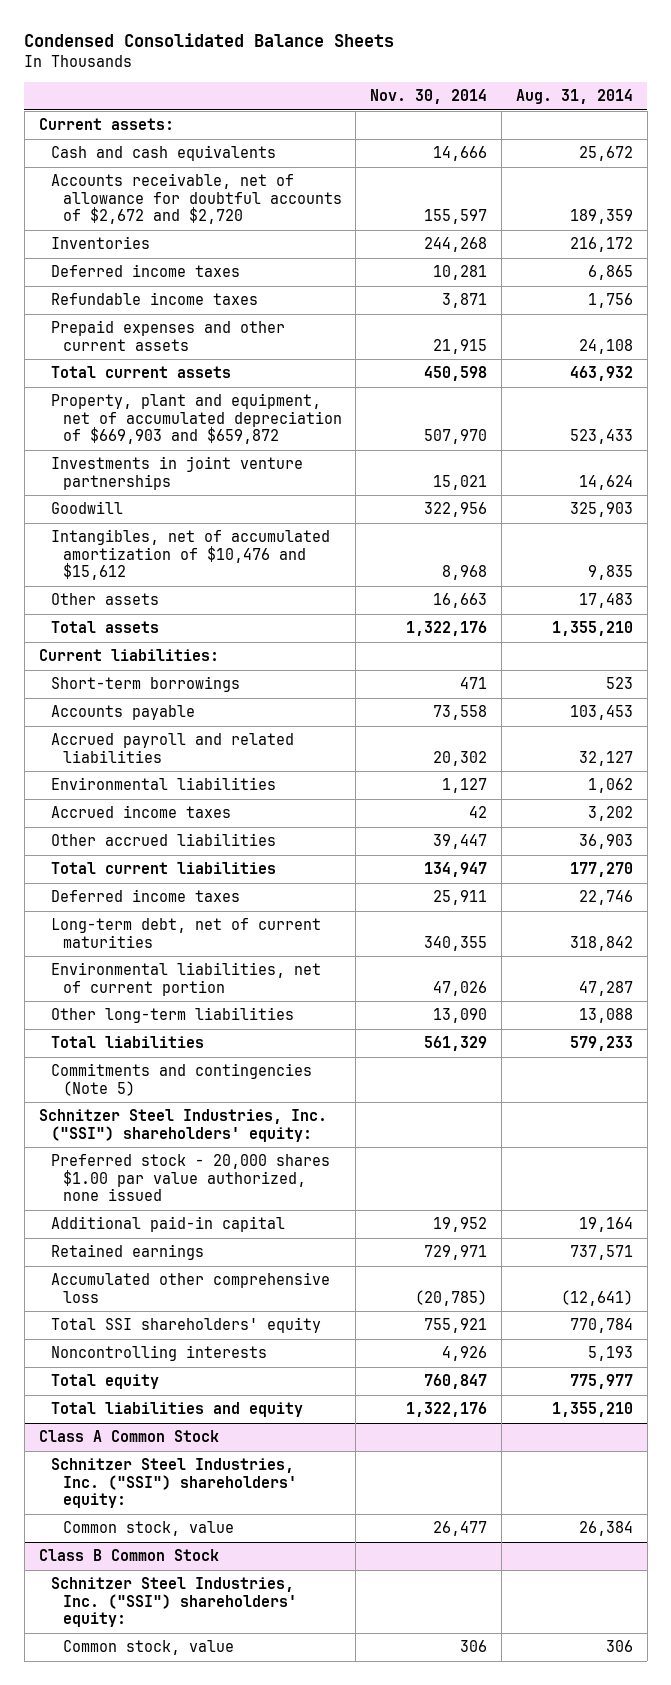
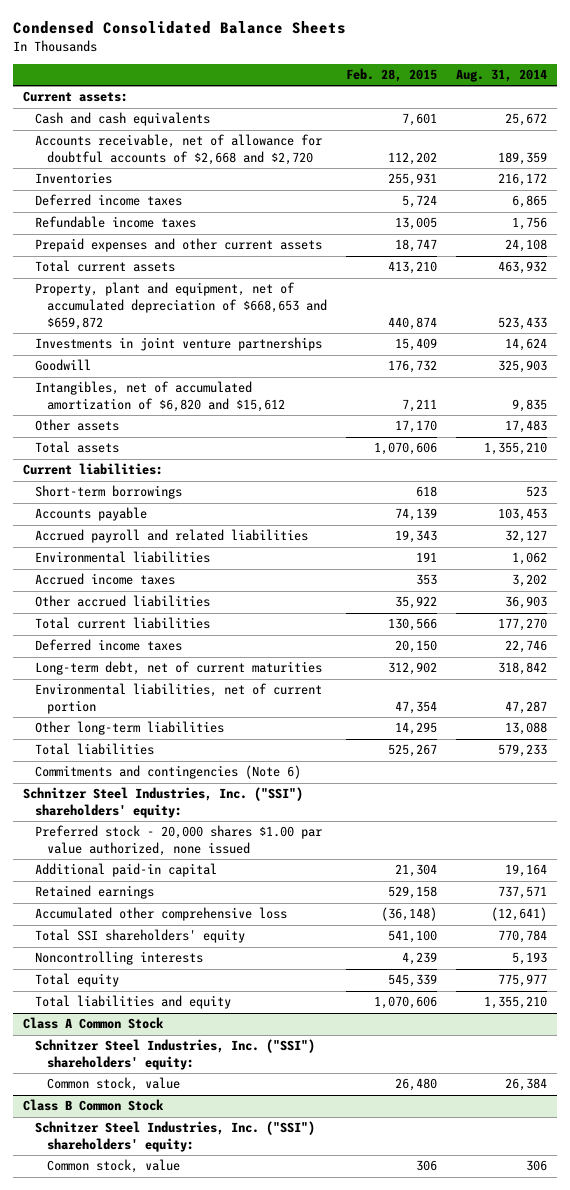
- | Nov. 30, 2014 | Aug. 31, 2014
+ | Feb. 28, 2015 | Aug. 31, 2014
- Accounts receivable, net of allowance for doubtful accounts of $2,672 and $2,720 | 155,597 | 189,359
+ Accounts receivable, net of allowance for doubtful accounts of $2,668 and $2,720 | 112,202 | 189,359
- Property, plant and equipment, net of accumulated depreciation of $669,903 and $659,872 | 507,970 | 523,433
+ Property, plant and equipment, net of accumulated depreciation of $668,653 and $659,872 | 440,874 | 523,433
- Intangibles, net of accumulated amortization of $10,476 and $15,612 | 8,968 | 9,835
+ Intangibles, net of accumulated amortization of $6,820 and $15,612 | 7,211 | 9,835
- Commitments and contingencies (Note 5)
+ Commitments and contingencies (Note 6)

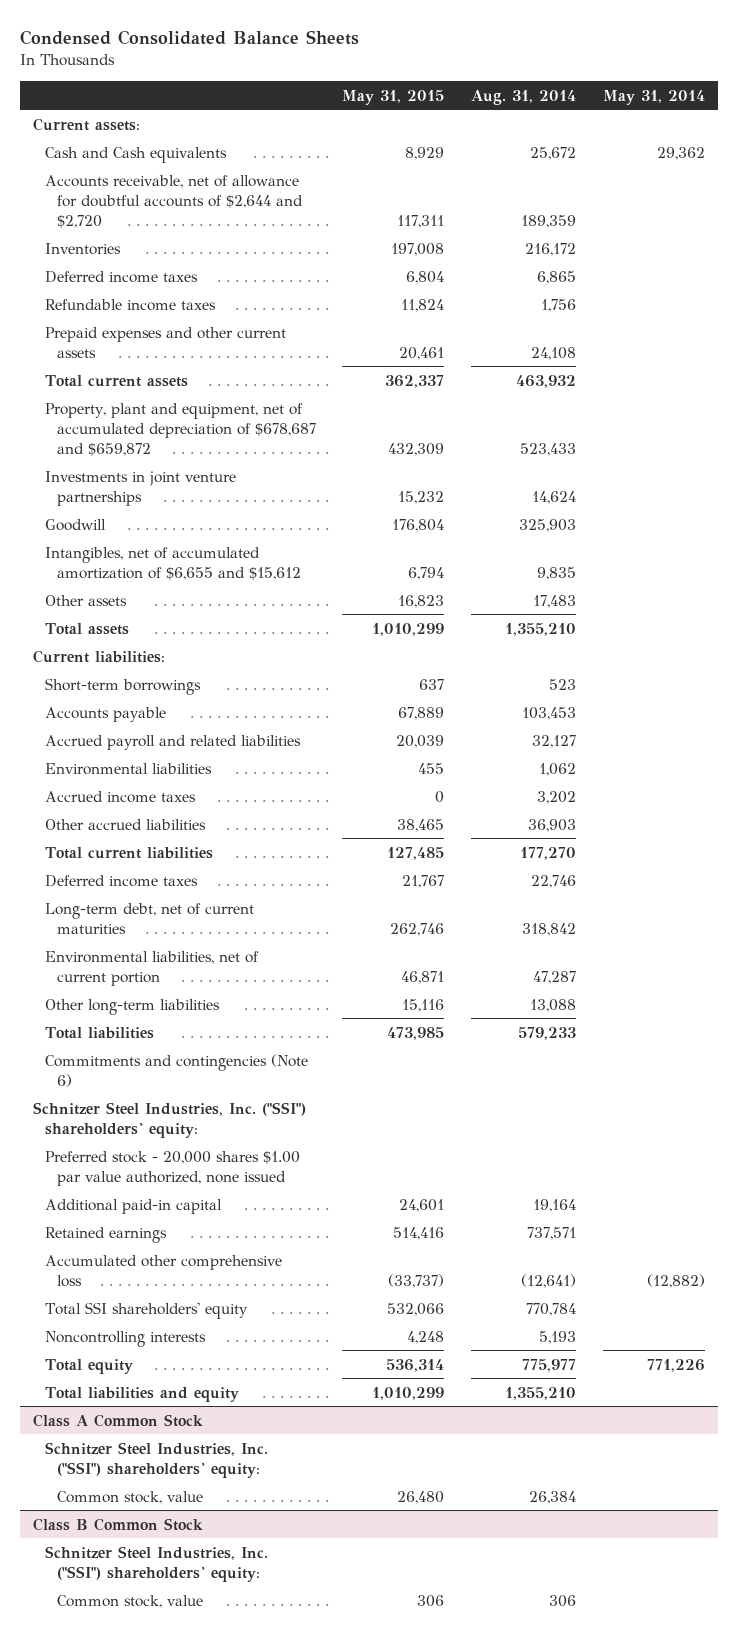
- | Feb. 28, 2015 | Aug. 31, 2014
+ | May 31, 2015 | Aug. 31, 2014 | May 31, 2014
- Cash and cash equivalents | 7,601 | 25,672
- Accounts receivable, net of allowance for doubtful accounts of $2,668 and $2,720 | 112,202 | 189,359
+ Cash and Cash equivalents | 8,929 | 25,672 | 29,362
+ Accounts receivable, net of allowance for doubtful accounts of $2,644 and $2,720 | 117,311 | 189,359 |
- Property, plant and equipment, net of accumulated depreciation of $668,653 and $659,872 | 440,874 | 523,433
+ Property, plant and equipment, net of accumulated depreciation of $678,687 and $659,872 | 432,309 | 523,433 |
- Intangibles, net of accumulated amortization of $6,820 and $15,612 | 7,211 | 9,835
+ Intangibles, net of accumulated amortization of $6,655 and $15,612 | 6,794 | 9,835 |

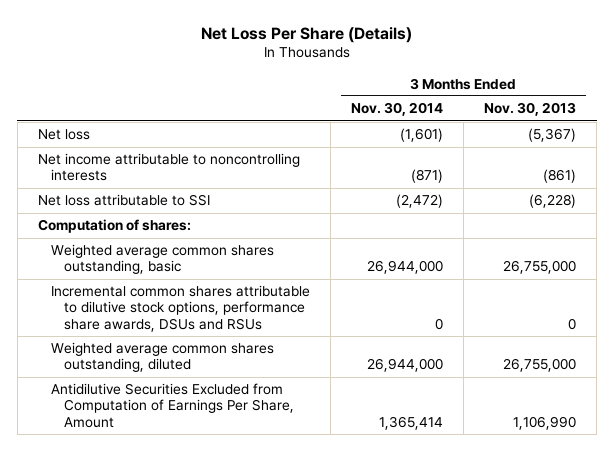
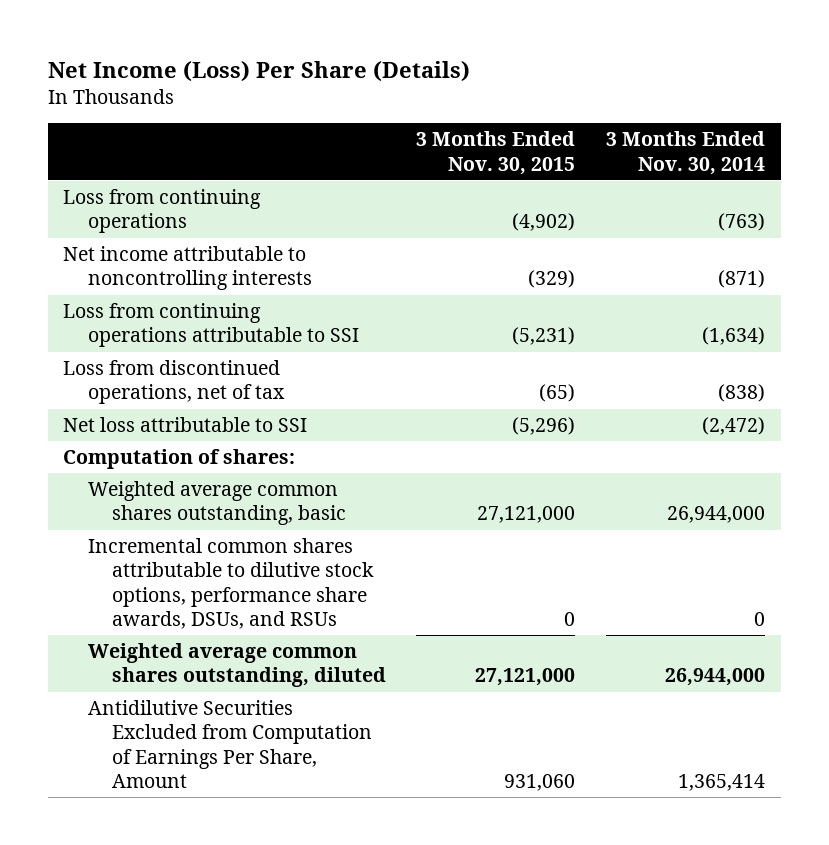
- Net Loss Per Share (Details)
+ Net Income (Loss) Per Share (Details)
- | 3 Months Ended Nov. 30, 2014 | 3 Months Ended Nov. 30, 2013
+ | 3 Months Ended Nov. 30, 2015 | 3 Months Ended Nov. 30, 2014
- Net loss | (1,601) | (5,367)
+ Loss from continuing operations | (4,902) | (763)
+ Loss from continuing operations attributable to SSI | (5,231) | (1,634)
+ Loss from discontinued operations, net of tax | (65) | (838)
- Incremental common shares attributable to dilutive stock options, performance share awards, DSUs and RSUs | 0 | 0
+ Incremental common shares attributable to dilutive stock options, performance share awards, DSUs, and RSUs | 0 | 0

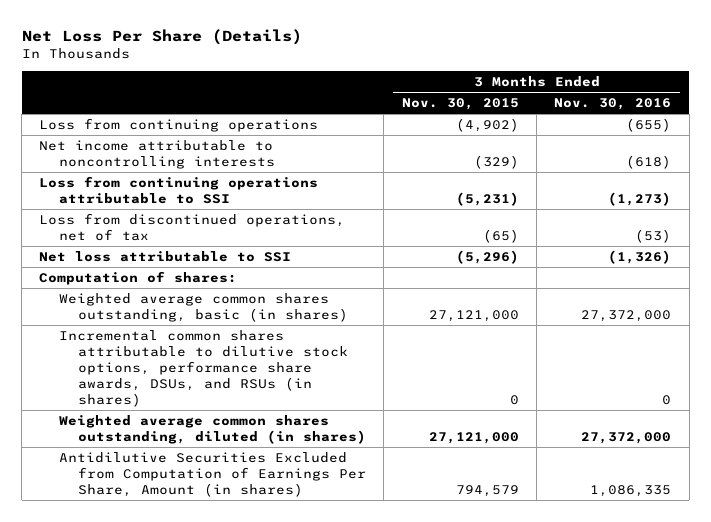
- Net Income (Loss) Per Share (Details)
+ Net Loss Per Share (Details)
- | 3 Months Ended Nov. 30, 2015 | 3 Months Ended Nov. 30, 2014
+ | 3 Months Ended Nov. 30, 2015 | 3 Months Ended Nov. 30, 2016
- Weighted average common shares outstanding, basic | 27,121,000 | 26,944,000
- Incremental common shares attributable to dilutive stock options, performance share awards, DSUs, and RSUs | 0 | 0
- Weighted average common shares outstanding, diluted | 27,121,000 | 26,944,000
- Antidilutive Securities Excluded from Computation of Earnings Per Share, Amount | 931,060 | 1,365,414
+ Weighted average common shares outstanding, basic (in shares) | 27,121,000 | 27,372,000
+ Incremental common shares attributable to dilutive stock options, performance share awards, DSUs, and RSUs (in shares) | 0 | 0
+ Weighted average common shares outstanding, diluted (in shares) | 27,121,000 | 27,372,000
+ Antidilutive Securities Excluded from Computation of Earnings Per Share, Amount (in shares) | 794,579 | 1,086,335

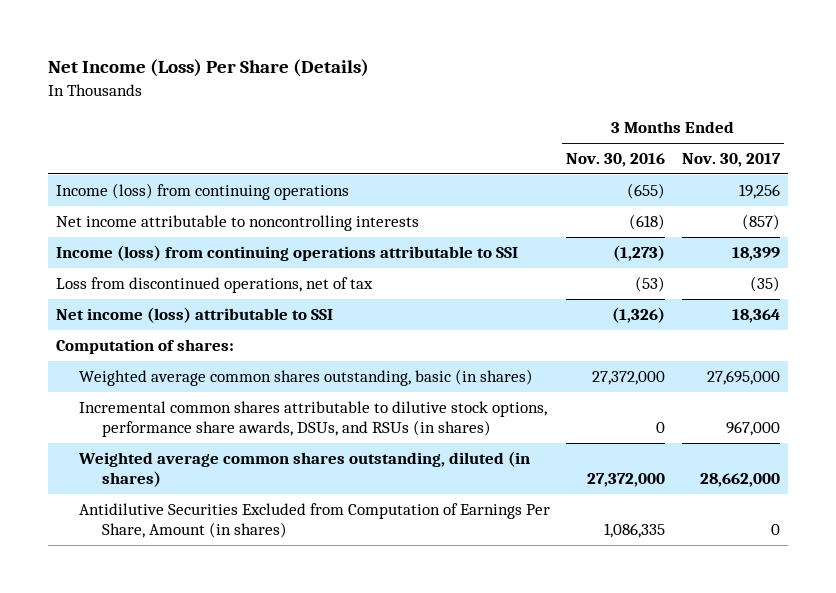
- Net Loss Per Share (Details)
+ Net Income (Loss) Per Share (Details)
- | 3 Months Ended Nov. 30, 2015 | 3 Months Ended Nov. 30, 2016
+ | 3 Months Ended Nov. 30, 2016 | 3 Months Ended Nov. 30, 2017
- Loss from continuing operations | (4,902) | (655)
+ Income (loss) from continuing operations | (655) | 19,256
- Loss from continuing operations attributable to SSI | (5,231) | (1,273)
+ Income (loss) from continuing operations attributable to SSI | (1,273) | 18,399
- Net loss attributable to SSI | (5,296) | (1,326)
+ Net income (loss) attributable to SSI | (1,326) | 18,364

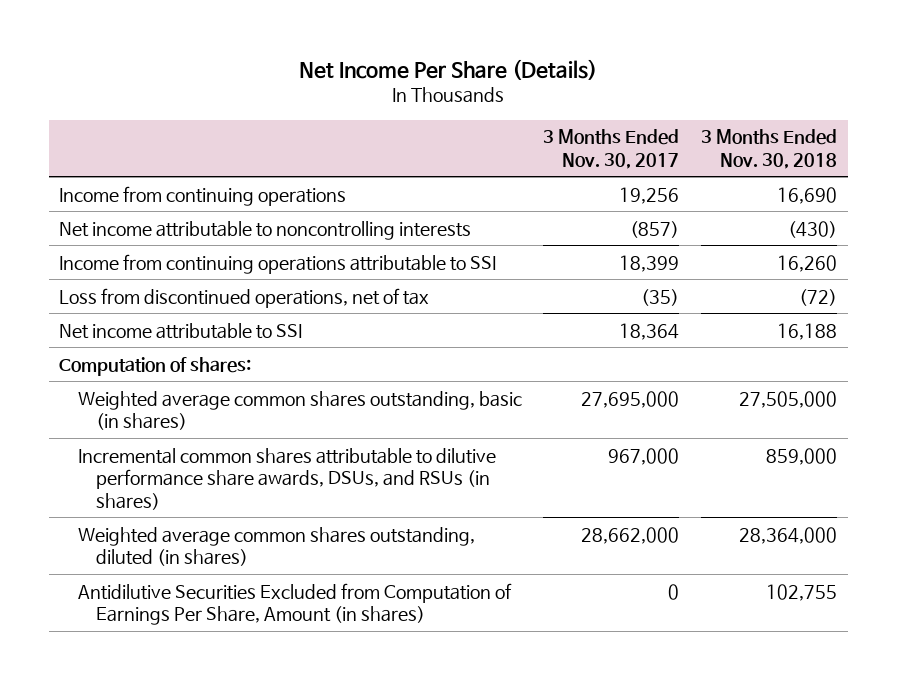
- Net Income (Loss) Per Share (Details)
+ Net Income Per Share (Details)
- | 3 Months Ended Nov. 30, 2016 | 3 Months Ended Nov. 30, 2017
+ | 3 Months Ended Nov. 30, 2017 | 3 Months Ended Nov. 30, 2018
- Income (loss) from continuing operations | (655) | 19,256
+ Income from continuing operations | 19,256 | 16,690
- Income (loss) from continuing operations attributable to SSI | (1,273) | 18,399
+ Income from continuing operations attributable to SSI | 18,399 | 16,260
- Net income (loss) attributable to SSI | (1,326) | 18,364
+ Net income attributable to SSI | 18,364 | 16,188
- Incremental common shares attributable to dilutive stock options, performance share awards, DSUs, and RSUs (in shares) | 0 | 967,000
+ Incremental common shares attributable to dilutive performance share awards, DSUs, and RSUs (in shares) | 967,000 | 859,000

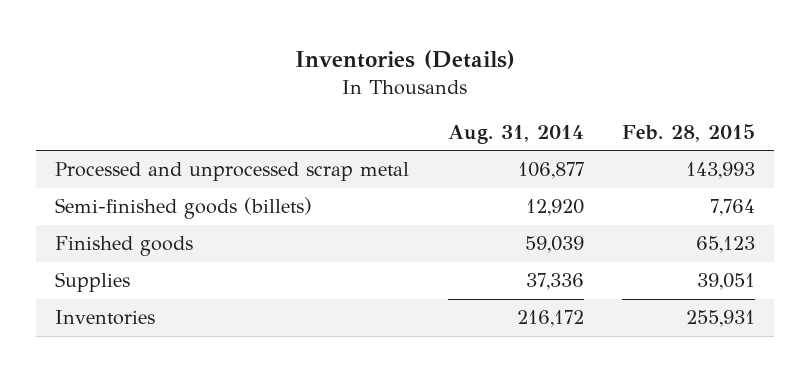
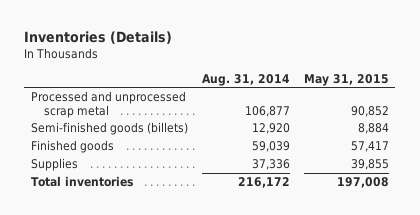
- | Aug. 31, 2014 | Feb. 28, 2015
+ | Aug. 31, 2014 | May 31, 2015
- Inventories | 216,172 | 255,931
+ Total inventories | 216,172 | 197,008

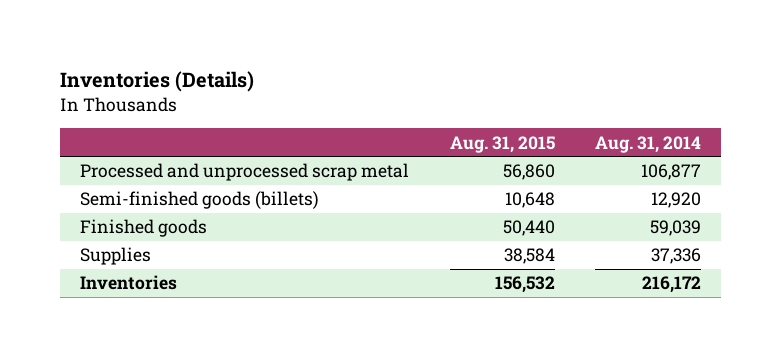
- | Aug. 31, 2014 | May 31, 2015
+ | Aug. 31, 2015 | Aug. 31, 2014
- Total inventories | 216,172 | 197,008
+ Inventories | 156,532 | 216,172

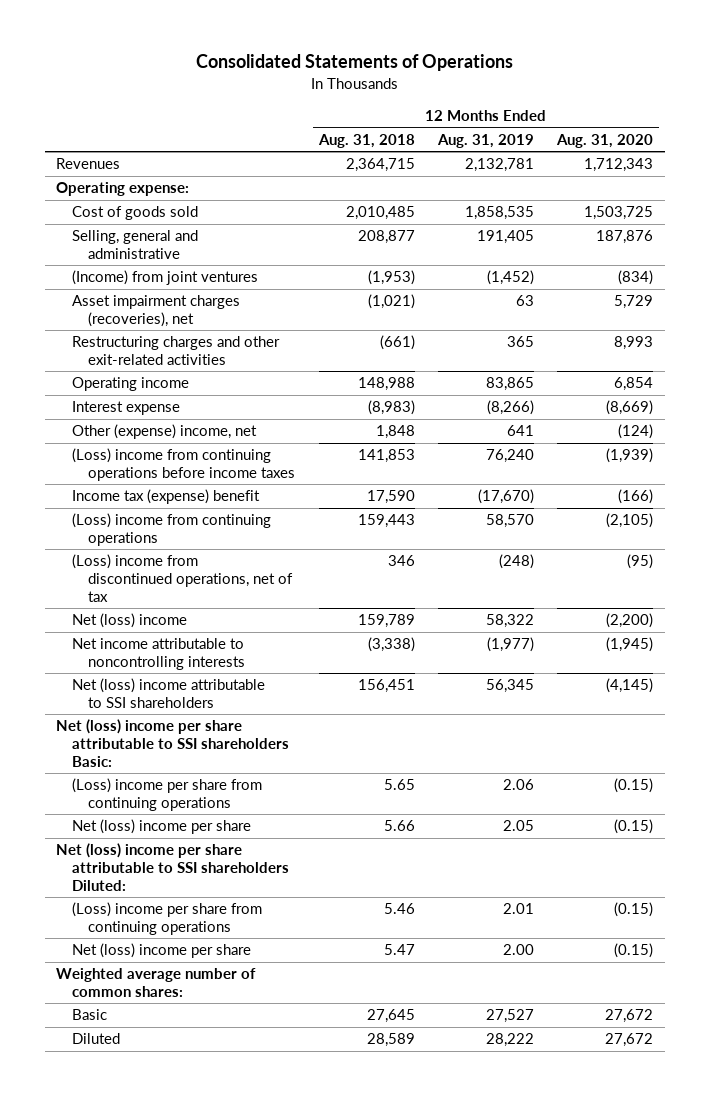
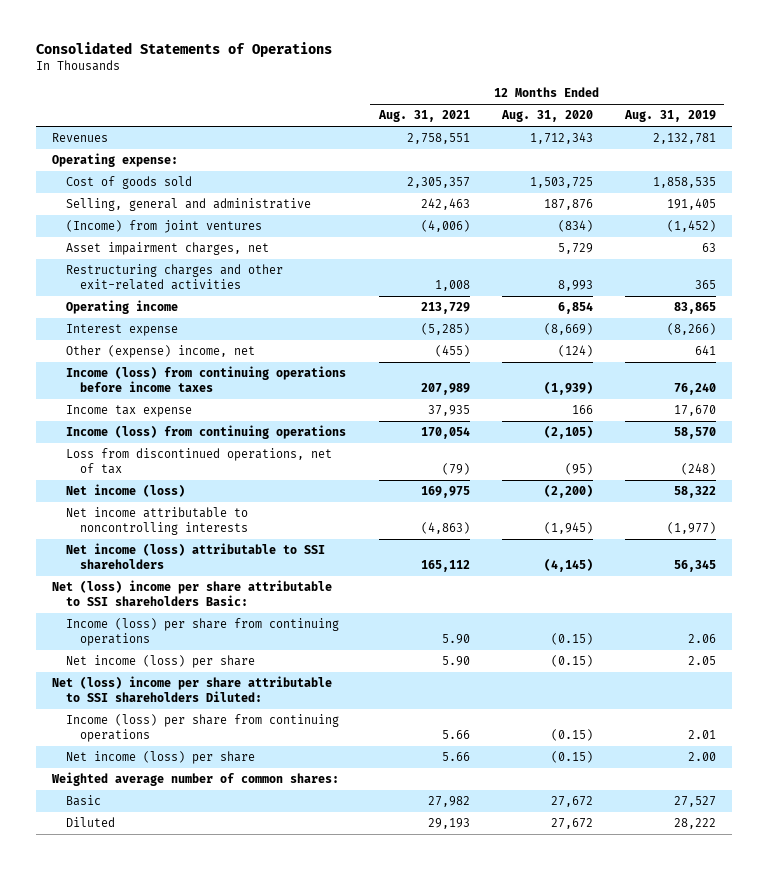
- | 12 Months Ended Aug. 31, 2018 | 12 Months Ended Aug. 31, 2019 | 12 Months Ended Aug. 31, 2020
+ | 12 Months Ended Aug. 31, 2021 | 12 Months Ended Aug. 31, 2020 | 12 Months Ended Aug. 31, 2019
- Asset impairment charges (recoveries), net | (1,021) | 63 | 5,729
+ Asset impairment charges, net | | 5,729 | 63
- (Loss) income from continuing operations before income taxes | 141,853 | 76,240 | (1,939)
- Income tax (expense) benefit | 17,590 | (17,670) | (166)
- (Loss) income from continuing operations | 159,443 | 58,570 | (2,105)
- (Loss) income from discontinued operations, net of tax | 346 | (248) | (95)
- Net (loss) income | 159,789 | 58,322 | (2,200)
+ Income (loss) from continuing operations before income taxes | 207,989 | (1,939) | 76,240
+ Income tax expense | 37,935 | 166 | 17,670
+ Income (loss) from continuing operations | 170,054 | (2,105) | 58,570
+ Loss from discontinued operations, net of tax | (79) | (95) | (248)
+ Net income (loss) | 169,975 | (2,200) | 58,322
- Net (loss) income attributable to SSI shareholders | 156,451 | 56,345 | (4,145)
+ Net income (loss) attributable to SSI shareholders | 165,112 | (4,145) | 56,345
- (Loss) income per share from continuing operations | 5.65 | 2.06 | (0.15)
- Net (loss) income per share | 5.66 | 2.05 | (0.15)
+ Income (loss) per share from continuing operations | 5.90 | (0.15) | 2.06
+ Net income (loss) per share | 5.90 | (0.15) | 2.05
- (Loss) income per share from continuing operations | 5.46 | 2.01 | (0.15)
- Net (loss) income per share | 5.47 | 2.00 | (0.15)
+ Income (loss) per share from continuing operations | 5.66 | (0.15) | 2.01
+ Net income (loss) per share | 5.66 | (0.15) | 2.00

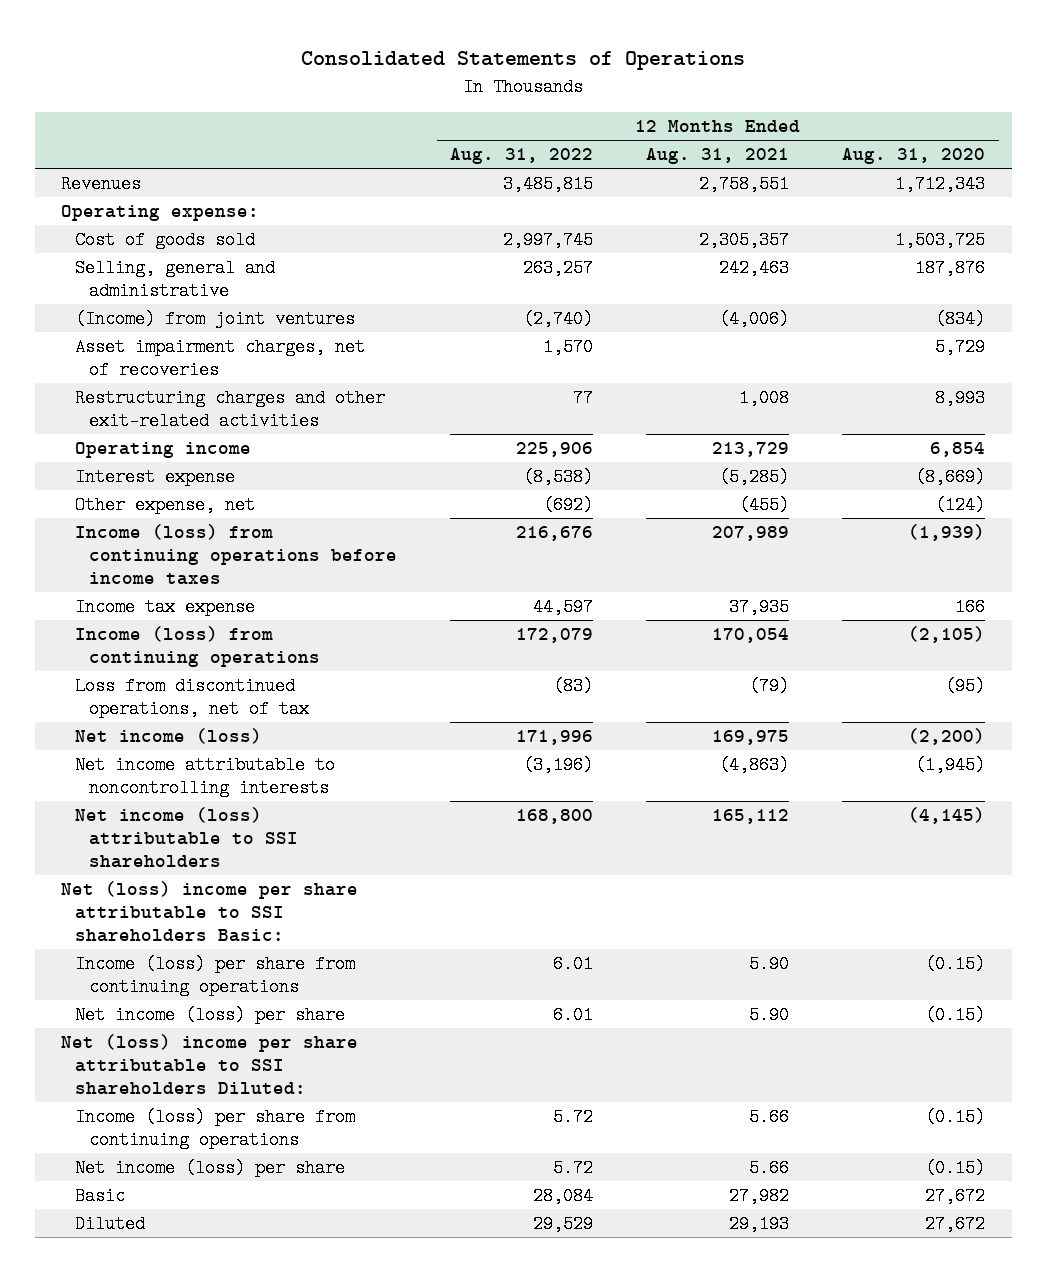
- | 12 Months Ended Aug. 31, 2021 | 12 Months Ended Aug. 31, 2020 | 12 Months Ended Aug. 31, 2019
+ | 12 Months Ended Aug. 31, 2022 | 12 Months Ended Aug. 31, 2021 | 12 Months Ended Aug. 31, 2020
- Asset impairment charges, net | | 5,729 | 63
+ Asset impairment charges, net of recoveries | 1,570 | | 5,729
- Other (expense) income, net | (455) | (124) | 641
+ Other expense, net | (692) | (455) | (124)
- Weighted average number of common shares:

